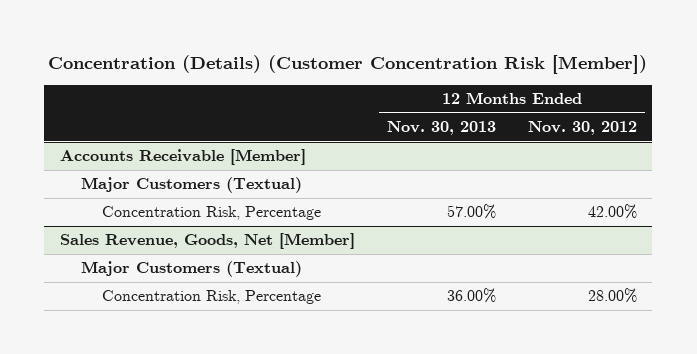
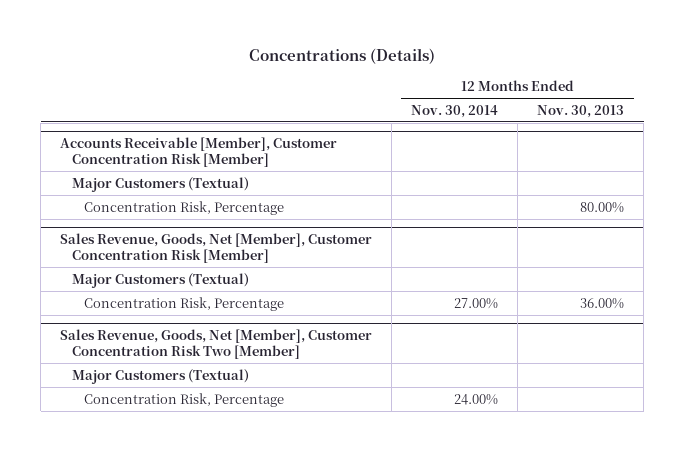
- Concentration (Details) (Customer Concentration Risk [Member])
+ Concentrations (Details)
- | 12 Months Ended Nov. 30, 2013 | 12 Months Ended Nov. 30, 2012
+ | 12 Months Ended Nov. 30, 2014 | 12 Months Ended Nov. 30, 2013
- Accounts Receivable [Member]
+ Accounts Receivable [Member], Customer Concentration Risk [Member]
- Concentration Risk, Percentage | 57.00% | 42.00%
- Sales Revenue, Goods, Net [Member]
+ Concentration Risk, Percentage | | 80.00%
+ Sales Revenue, Goods, Net [Member], Customer Concentration Risk [Member]
+ Sales Revenue, Goods, Net [Member], Customer Concentration Risk Two [Member]
+ Major Customers (Textual)
+ Concentration Risk, Percentage | 24.00% |

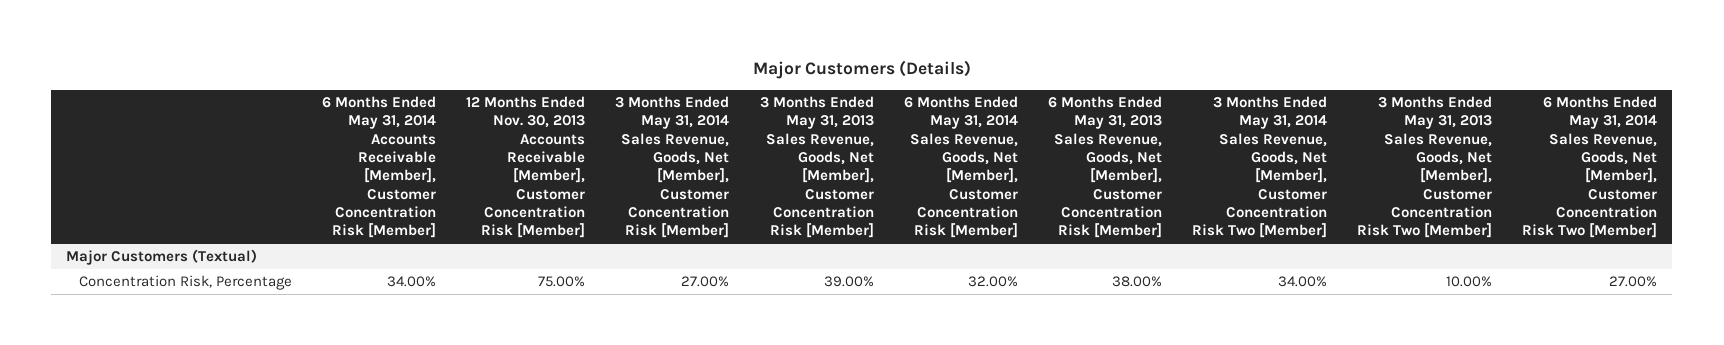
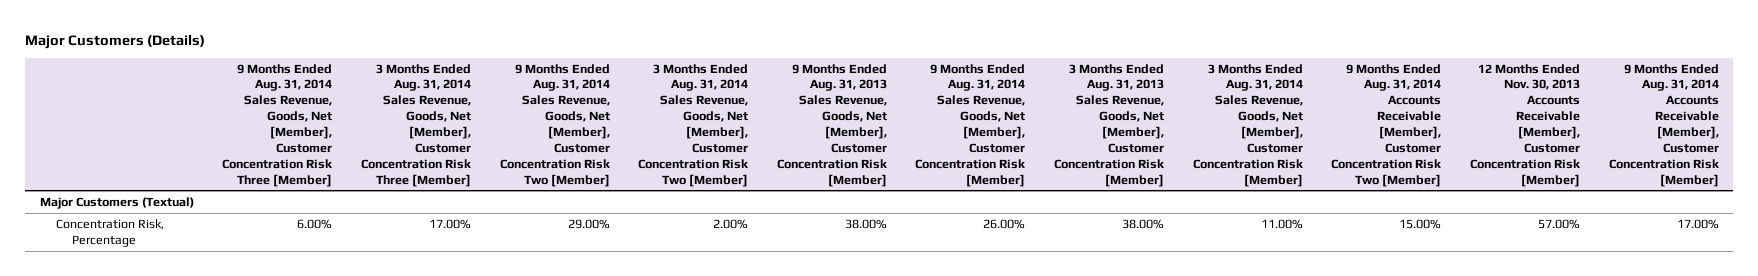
- | 6 Months Ended May 31, 2014 Accounts Receivable [Member], Customer Concentration Risk [Member] | 12 Months Ended Nov. 30, 2013 Accounts Receivable [Member], Customer Concentration Risk [Member] | 3 Months Ended May 31, 2014 Sales Revenue, Goods, Net [Member], Customer Concentration Risk [Member] | 3 Months Ended May 31, 2013 Sales Revenue, Goods, Net [Member], Customer Concentration Risk [Member] | 6 Months Ended May 31, 2014 Sales Revenue, Goods, Net [Member], Customer Concentration Risk [Member] | 6 Months Ended May 31, 2013 Sales Revenue, Goods, Net [Member], Customer Concentration Risk [Member] | 3 Months Ended May 31, 2014 Sales Revenue, Goods, Net [Member], Customer Concentration Risk Two [Member] | 3 Months Ended May 31, 2013 Sales Revenue, Goods, Net [Member], Customer Concentration Risk Two [Member] | 6 Months Ended May 31, 2014 Sales Revenue, Goods, Net [Member], Customer Concentration Risk Two [Member]
+ | 9 Months Ended Aug. 31, 2014 Sales Revenue, Goods, Net [Member], Customer Concentration Risk Three [Member] | 3 Months Ended Aug. 31, 2014 Sales Revenue, Goods, Net [Member], Customer Concentration Risk Three [Member] | 9 Months Ended Aug. 31, 2014 Sales Revenue, Goods, Net [Member], Customer Concentration Risk Two [Member] | 3 Months Ended Aug. 31, 2014 Sales Revenue, Goods, Net [Member], Customer Concentration Risk Two [Member] | 9 Months Ended Aug. 31, 2013 Sales Revenue, Goods, Net [Member], Customer Concentration Risk [Member] | 9 Months Ended Aug. 31, 2014 Sales Revenue, Goods, Net [Member], Customer Concentration Risk [Member] | 3 Months Ended Aug. 31, 2013 Sales Revenue, Goods, Net [Member], Customer Concentration Risk [Member] | 3 Months Ended Aug. 31, 2014 Sales Revenue, Goods, Net [Member], Customer Concentration Risk [Member] | 9 Months Ended Aug. 31, 2014 Accounts Receivable [Member], Customer Concentration Risk Two [Member] | 12 Months Ended Nov. 30, 2013 Accounts Receivable [Member], Customer Concentration Risk [Member] | 9 Months Ended Aug. 31, 2014 Accounts Receivable [Member], Customer Concentration Risk [Member]
- Concentration Risk, Percentage | 34.00% | 75.00% | 27.00% | 39.00% | 32.00% | 38.00% | 34.00% | 10.00% | 27.00%
+ Concentration Risk, Percentage | 6.00% | 17.00% | 29.00% | 2.00% | 38.00% | 26.00% | 38.00% | 11.00% | 15.00% | 57.00% | 17.00%

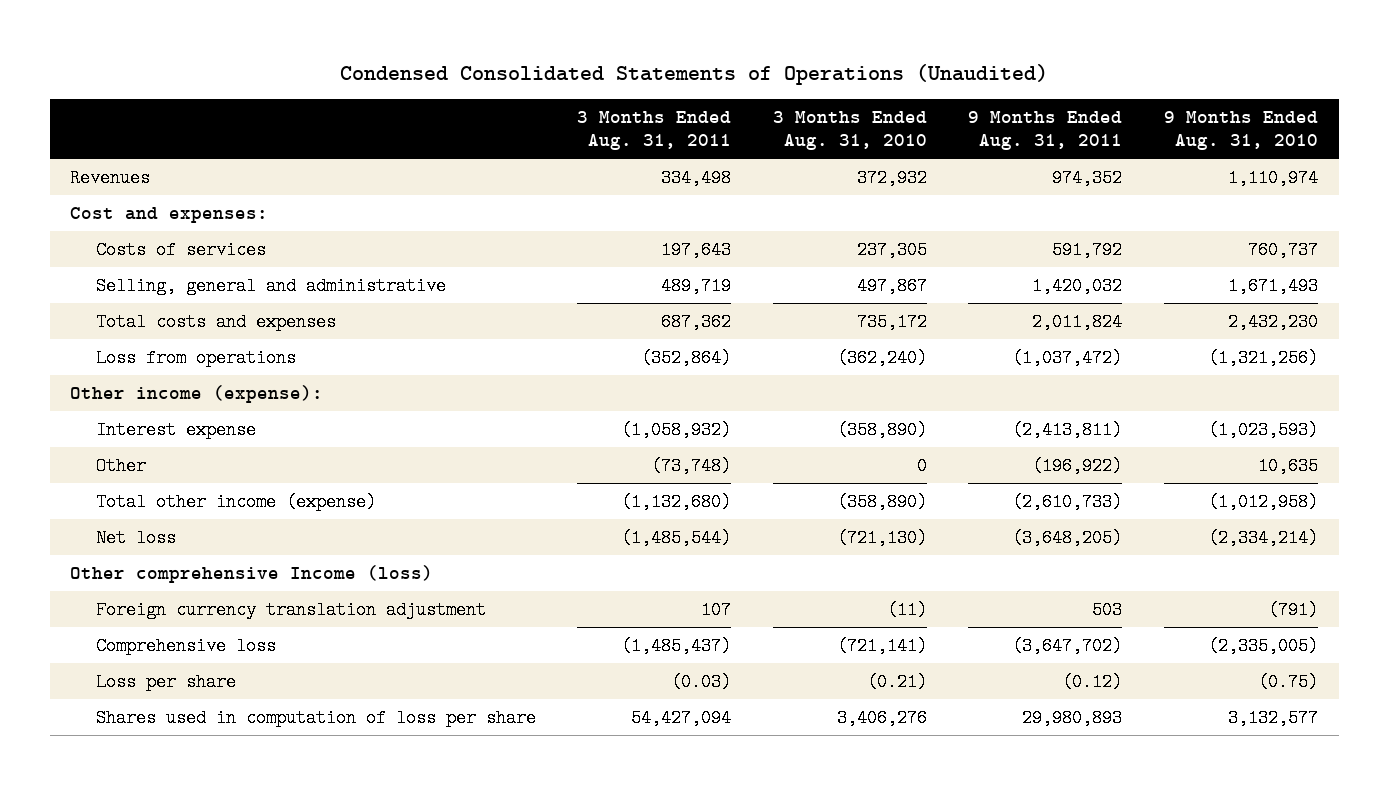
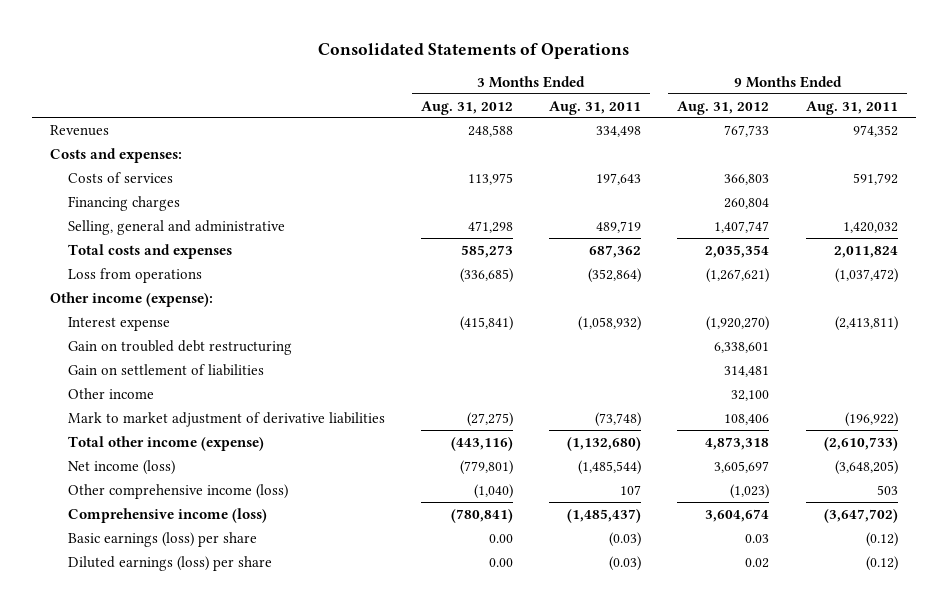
- Condensed Consolidated Statements of Operations (Unaudited)
+ Consolidated Statements of Operations
- | 3 Months Ended Aug. 31, 2011 | 3 Months Ended Aug. 31, 2010 | 9 Months Ended Aug. 31, 2011 | 9 Months Ended Aug. 31, 2010
+ | 3 Months Ended Aug. 31, 2012 | 3 Months Ended Aug. 31, 2011 | 9 Months Ended Aug. 31, 2012 | 9 Months Ended Aug. 31, 2011
- Cost and expenses:
+ Costs and expenses:
+ Financing charges | | | 260,804 |
- Other | (73,748) | 0 | (196,922) | 10,635
+ Gain on troubled debt restructuring | | | 6,338,601 |
+ Gain on settlement of liabilities | | | 314,481 |
+ Other income | | | 32,100 |
+ Mark to market adjustment of derivative liabilities | (27,275) | (73,748) | 108,406 | (196,922)
- Net loss | (1,485,544) | (721,130) | (3,648,205) | (2,334,214)
- Other comprehensive Income (loss)
- Foreign currency translation adjustment | 107 | (11) | 503 | (791)
- Comprehensive loss | (1,485,437) | (721,141) | (3,647,702) | (2,335,005)
- Loss per share | (0.03) | (0.21) | (0.12) | (0.75)
- Shares used in computation of loss per share | 54,427,094 | 3,406,276 | 29,980,893 | 3,132,577
+ Net income (loss) | (779,801) | (1,485,544) | 3,605,697 | (3,648,205)
+ Other comprehensive income (loss) | (1,040) | 107 | (1,023) | 503
+ Comprehensive income (loss) | (780,841) | (1,485,437) | 3,604,674 | (3,647,702)
+ Basic earnings (loss) per share | 0.00 | (0.03) | 0.03 | (0.12)
+ Diluted earnings (loss) per share | 0.00 | (0.03) | 0.02 | (0.12)

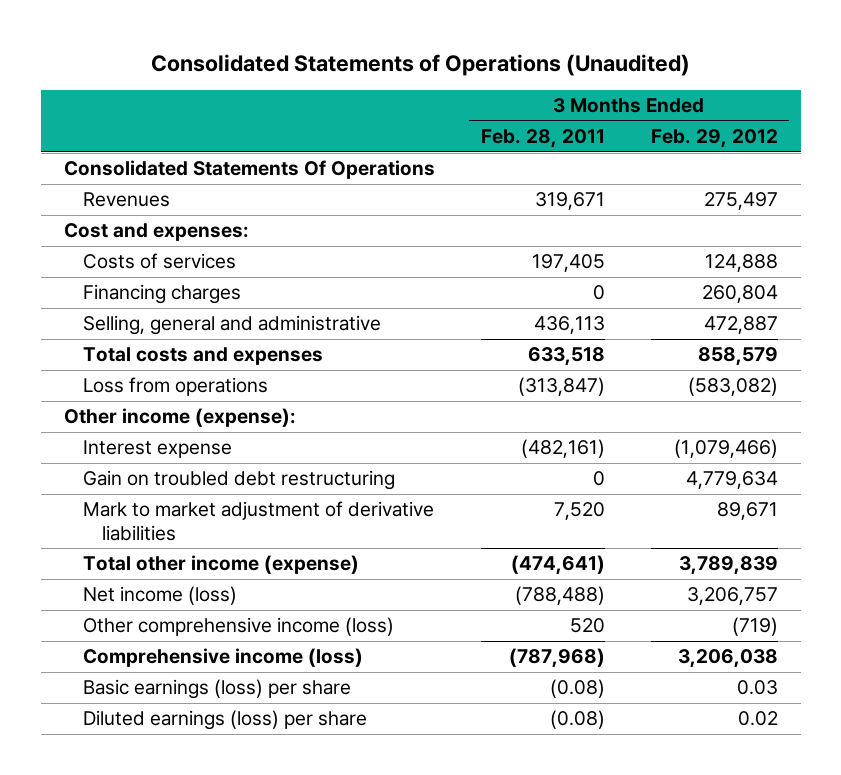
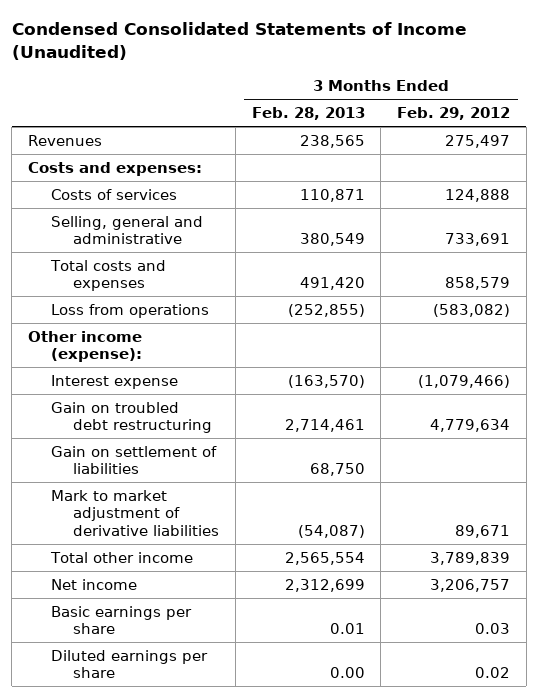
- Consolidated Statements of Operations (Unaudited)
+ Condensed Consolidated Statements of Income (Unaudited)
- | 3 Months Ended Feb. 28, 2011 | 3 Months Ended Feb. 29, 2012
+ | 3 Months Ended Feb. 28, 2013 | 3 Months Ended Feb. 29, 2012
- Consolidated Statements Of Operations
- Cost and expenses:
+ Costs and expenses:
- Financing charges | 0 | 260,804
- Selling, general and administrative | 436,113 | 472,887
+ Selling, general and administrative | 380,549 | 733,691
+ Gain on settlement of liabilities | 68,750 |
- Total other income (expense) | (474,641) | 3,789,839
- Net income (loss) | (788,488) | 3,206,757
- Other comprehensive income (loss) | 520 | (719)
- Comprehensive income (loss) | (787,968) | 3,206,038
- Basic earnings (loss) per share | (0.08) | 0.03
- Diluted earnings (loss) per share | (0.08) | 0.02
+ Total other income | 2,565,554 | 3,789,839
+ Net income | 2,312,699 | 3,206,757
+ Basic earnings per share | 0.01 | 0.03
+ Diluted earnings per share | 0.00 | 0.02

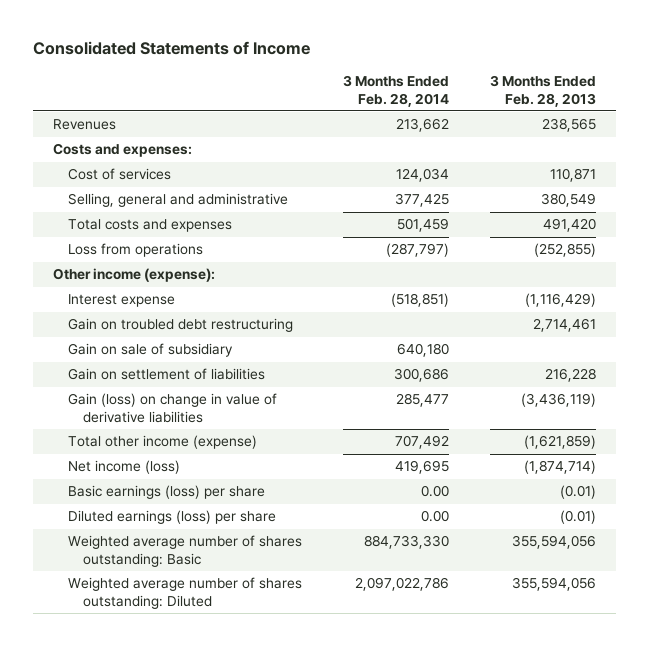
- Condensed Consolidated Statements of Income (Unaudited)
+ Consolidated Statements of Income
- | 3 Months Ended Feb. 28, 2013 | 3 Months Ended Feb. 29, 2012
+ | 3 Months Ended Feb. 28, 2014 | 3 Months Ended Feb. 28, 2013
- Costs of services | 110,871 | 124,888
+ Cost of services | 124,034 | 110,871
- Interest expense | (163,570) | (1,079,466)
+ Interest expense | (518,851) | (1,116,429)
- Gain on settlement of liabilities | 68,750 |
- Mark to market adjustment of derivative liabilities | (54,087) | 89,671
- Total other income | 2,565,554 | 3,789,839
- Net income | 2,312,699 | 3,206,757
- Basic earnings per share | 0.01 | 0.03
- Diluted earnings per share | 0.00 | 0.02
+ Gain on sale of subsidiary | 640,180 |
+ Gain on settlement of liabilities | 300,686 | 216,228
+ Gain (loss) on change in value of derivative liabilities | 285,477 | (3,436,119)
+ Total other income (expense) | 707,492 | (1,621,859)
+ Net income (loss) | 419,695 | (1,874,714)
+ Basic earnings (loss) per share | 0.00 | (0.01)
+ Diluted earnings (loss) per share | 0.00 | (0.01)
+ Weighted average number of shares outstanding: Basic | 884,733,330 | 355,594,056
+ Weighted average number of shares outstanding: Diluted | 2,097,022,786 | 355,594,056

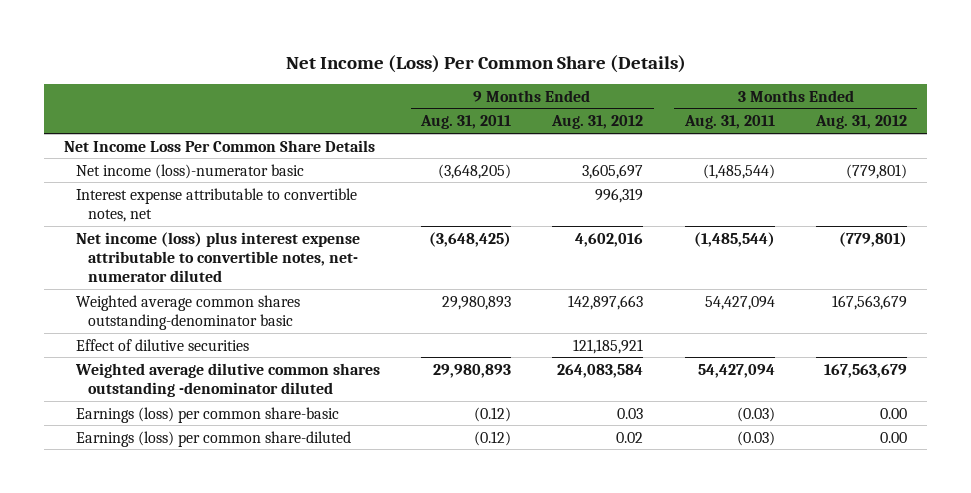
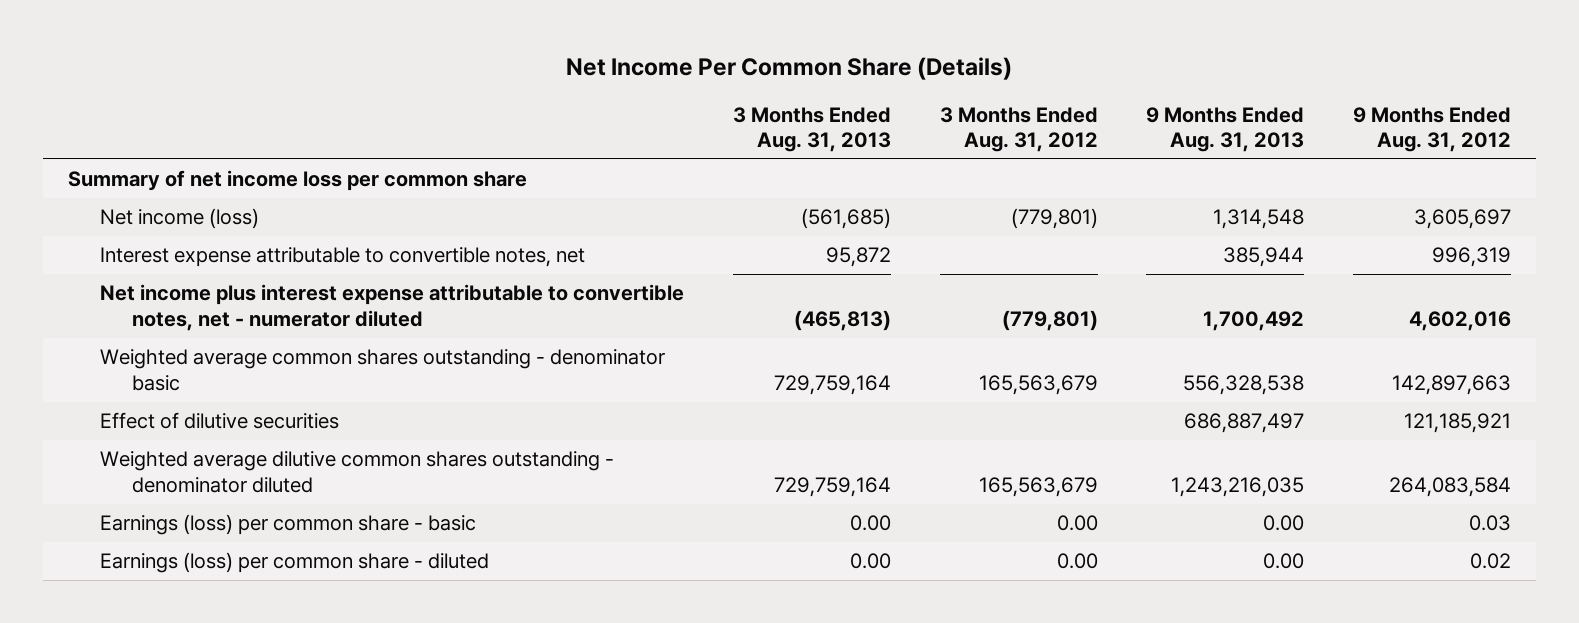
- Net Income (Loss) Per Common Share (Details)
+ Net Income Per Common Share (Details)
- | 9 Months Ended Aug. 31, 2011 | 9 Months Ended Aug. 31, 2012 | 3 Months Ended Aug. 31, 2011 | 3 Months Ended Aug. 31, 2012
+ | 3 Months Ended Aug. 31, 2013 | 3 Months Ended Aug. 31, 2012 | 9 Months Ended Aug. 31, 2013 | 9 Months Ended Aug. 31, 2012
- Net Income Loss Per Common Share Details
- Net income (loss)-numerator basic | (3,648,205) | 3,605,697 | (1,485,544) | (779,801)
+ Summary of net income loss per common share
+ Net income (loss) | (561,685) | (779,801) | 1,314,548 | 3,605,697
- Net income (loss) plus interest expense attributable to convertible notes, net- numerator diluted | (3,648,425) | 4,602,016 | (1,485,544) | (779,801)
- Weighted average common shares outstanding-denominator basic | 29,980,893 | 142,897,663 | 54,427,094 | 167,563,679
+ Net income plus interest expense attributable to convertible notes, net - numerator diluted | (465,813) | (779,801) | 1,700,492 | 4,602,016
+ Weighted average common shares outstanding - denominator basic | 729,759,164 | 165,563,679 | 556,328,538 | 142,897,663
- Weighted average dilutive common shares outstanding -denominator diluted | 29,980,893 | 264,083,584 | 54,427,094 | 167,563,679
- Earnings (loss) per common share-basic | (0.12) | 0.03 | (0.03) | 0.00
- Earnings (loss) per common share-diluted | (0.12) | 0.02 | (0.03) | 0.00
+ Weighted average dilutive common shares outstanding - denominator diluted | 729,759,164 | 165,563,679 | 1,243,216,035 | 264,083,584
+ Earnings (loss) per common share - basic | 0.00 | 0.00 | 0.00 | 0.03
+ Earnings (loss) per common share - diluted | 0.00 | 0.00 | 0.00 | 0.02

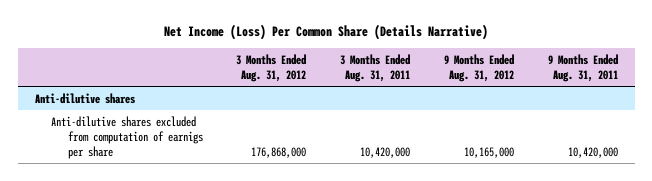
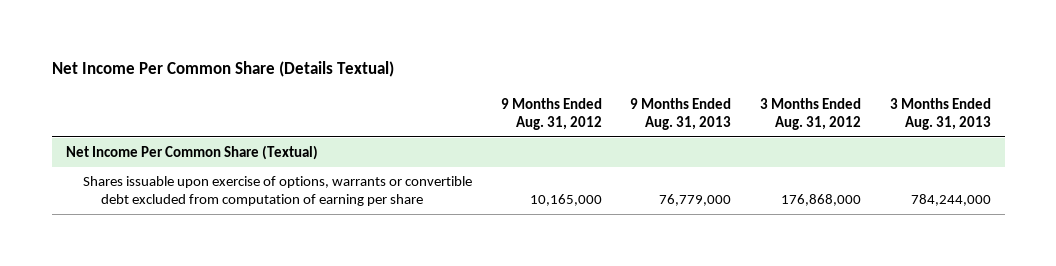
- Net Income (Loss) Per Common Share (Details Narrative)
+ Net Income Per Common Share (Details Textual)
- | 3 Months Ended Aug. 31, 2012 | 3 Months Ended Aug. 31, 2011 | 9 Months Ended Aug. 31, 2012 | 9 Months Ended Aug. 31, 2011
+ | 9 Months Ended Aug. 31, 2012 | 9 Months Ended Aug. 31, 2013 | 3 Months Ended Aug. 31, 2012 | 3 Months Ended Aug. 31, 2013
- Anti-dilutive shares
- Anti-dilutive shares excluded from computation of earnigs per share | 176,868,000 | 10,420,000 | 10,165,000 | 10,420,000
+ Net Income Per Common Share (Textual)
+ Shares issuable upon exercise of options, warrants or convertible debt excluded from computation of earning per share | 10,165,000 | 76,779,000 | 176,868,000 | 784,244,000

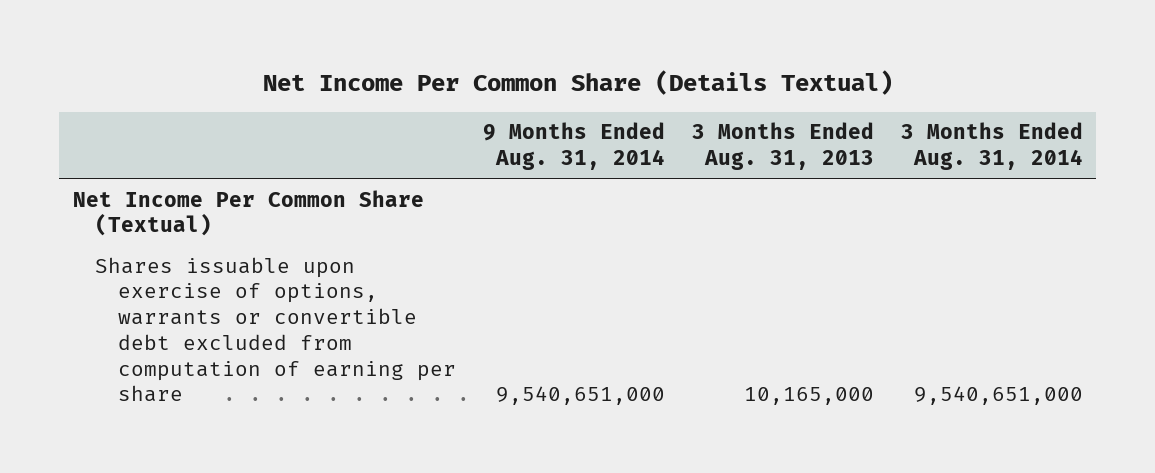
- | 9 Months Ended Aug. 31, 2012 | 9 Months Ended Aug. 31, 2013 | 3 Months Ended Aug. 31, 2012 | 3 Months Ended Aug. 31, 2013
+ | 9 Months Ended Aug. 31, 2014 | 3 Months Ended Aug. 31, 2013 | 3 Months Ended Aug. 31, 2014
- Shares issuable upon exercise of options, warrants or convertible debt excluded from computation of earning per share | 10,165,000 | 76,779,000 | 176,868,000 | 784,244,000
+ Shares issuable upon exercise of options, warrants or convertible debt excluded from computation of earning per share | 9,540,651,000 | 10,165,000 | 9,540,651,000

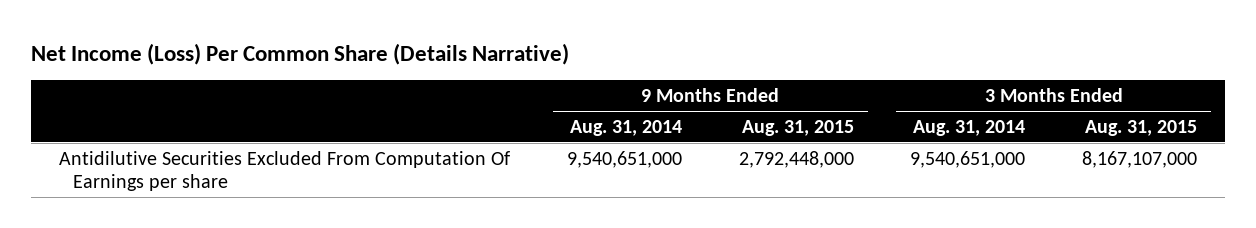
- Net Income Per Common Share (Details Textual)
+ Net Income (Loss) Per Common Share (Details Narrative)
- | 9 Months Ended Aug. 31, 2014 | 3 Months Ended Aug. 31, 2013 | 3 Months Ended Aug. 31, 2014
+ | 9 Months Ended Aug. 31, 2014 | 9 Months Ended Aug. 31, 2015 | 3 Months Ended Aug. 31, 2014 | 3 Months Ended Aug. 31, 2015
- Net Income Per Common Share (Textual)
- Shares issuable upon exercise of options, warrants or convertible debt excluded from computation of earning per share | 9,540,651,000 | 10,165,000 | 9,540,651,000
+ Antidilutive Securities Excluded From Computation Of Earnings per share | 9,540,651,000 | 2,792,448,000 | 9,540,651,000 | 8,167,107,000

